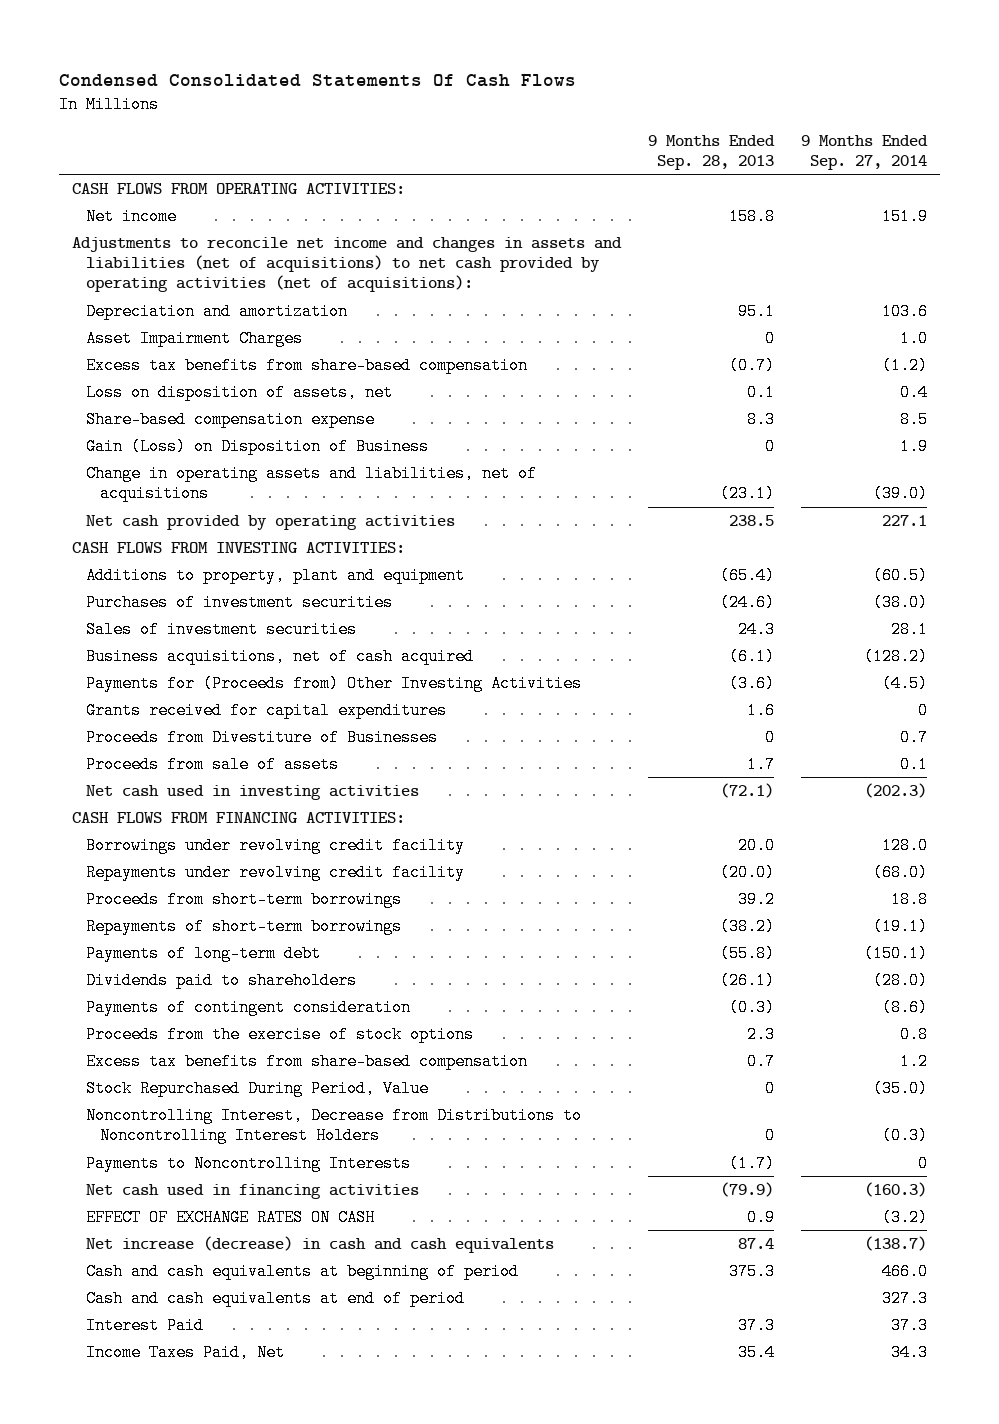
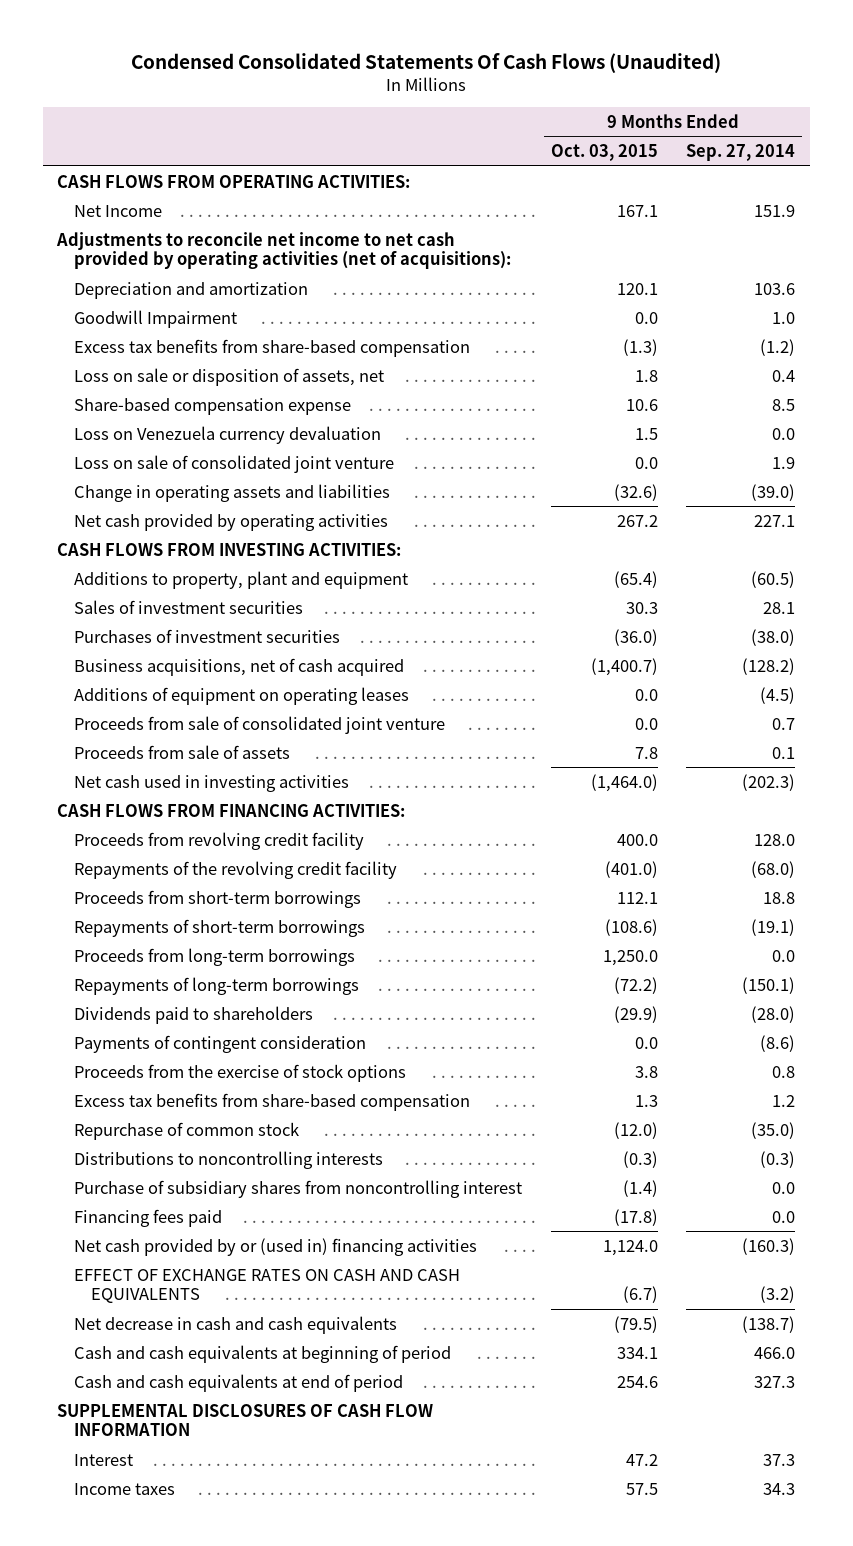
- Condensed Consolidated Statements Of Cash Flows
+ Condensed Consolidated Statements Of Cash Flows (Unaudited)
- | 9 Months Ended Sep. 28, 2013 | 9 Months Ended Sep. 27, 2014
+ | 9 Months Ended Oct. 03, 2015 | 9 Months Ended Sep. 27, 2014
- Net income | 158.8 | 151.9
- Adjustments to reconcile net income and changes in assets and liabilities (net of acquisitions) to net cash provided by operating activities (net of acquisitions):
+ Net Income | 167.1 | 151.9
+ Adjustments to reconcile net income to net cash provided by operating activities (net of acquisitions):
- Asset Impairment Charges | 0 | 1.0
+ Goodwill Impairment | 0.0 | 1.0
- Loss on disposition of assets, net | 0.1 | 0.4
+ Loss on sale or disposition of assets, net | 1.8 | 0.4
- Gain (Loss) on Disposition of Business | 0 | 1.9
- Change in operating assets and liabilities, net of acquisitions | (23.1) | (39.0)
+ Loss on Venezuela currency devaluation | 1.5 | 0.0
+ Loss on sale of consolidated joint venture | 0.0 | 1.9
+ Change in operating assets and liabilities | (32.6) | (39.0)
moved down: Purchases of investment securities | (36.0) | (38.0)
- Payments for (Proceeds from) Other Investing Activities | (3.6) | (4.5)
- Grants received for capital expenditures | 1.6 | 0
- Proceeds from Divestiture of Businesses | 0 | 0.7
+ Additions of equipment on operating leases | 0.0 | (4.5)
+ Proceeds from sale of consolidated joint venture | 0.0 | 0.7
- Borrowings under revolving credit facility | 20.0 | 128.0
- Repayments under revolving credit facility | (20.0) | (68.0)
+ Proceeds from revolving credit facility | 400.0 | 128.0
+ Repayments of the revolving credit facility | (401.0) | (68.0)
- Payments of long-term debt | (55.8) | (150.1)
+ Proceeds from long-term borrowings | 1,250.0 | 0.0
+ Repayments of long-term borrowings | (72.2) | (150.1)
- Stock Repurchased During Period, Value | 0 | (35.0)
- Noncontrolling Interest, Decrease from Distributions to Noncontrolling Interest Holders | 0 | (0.3)
- Payments to Noncontrolling Interests | (1.7) | 0
- Net cash used in financing activities | (79.9) | (160.3)
- EFFECT OF EXCHANGE RATES ON CASH | 0.9 | (3.2)
- Net increase (decrease) in cash and cash equivalents | 87.4 | (138.7)
+ Repurchase of common stock | (12.0) | (35.0)
+ Distributions to noncontrolling interests | (0.3) | (0.3)
+ Purchase of subsidiary shares from noncontrolling interest | (1.4) | 0.0
+ Financing fees paid | (17.8) | 0.0
+ Net cash provided by or (used in) financing activities | 1,124.0 | (160.3)
+ EFFECT OF EXCHANGE RATES ON CASH AND CASH EQUIVALENTS | (6.7) | (3.2)
+ Net decrease in cash and cash equivalents | (79.5) | (138.7)
- Interest Paid | 37.3 | 37.3
- Income Taxes Paid, Net | 35.4 | 34.3
+ SUPPLEMENTAL DISCLOSURES OF CASH FLOW INFORMATION
+ Interest | 47.2 | 37.3
+ Income taxes | 57.5 | 34.3

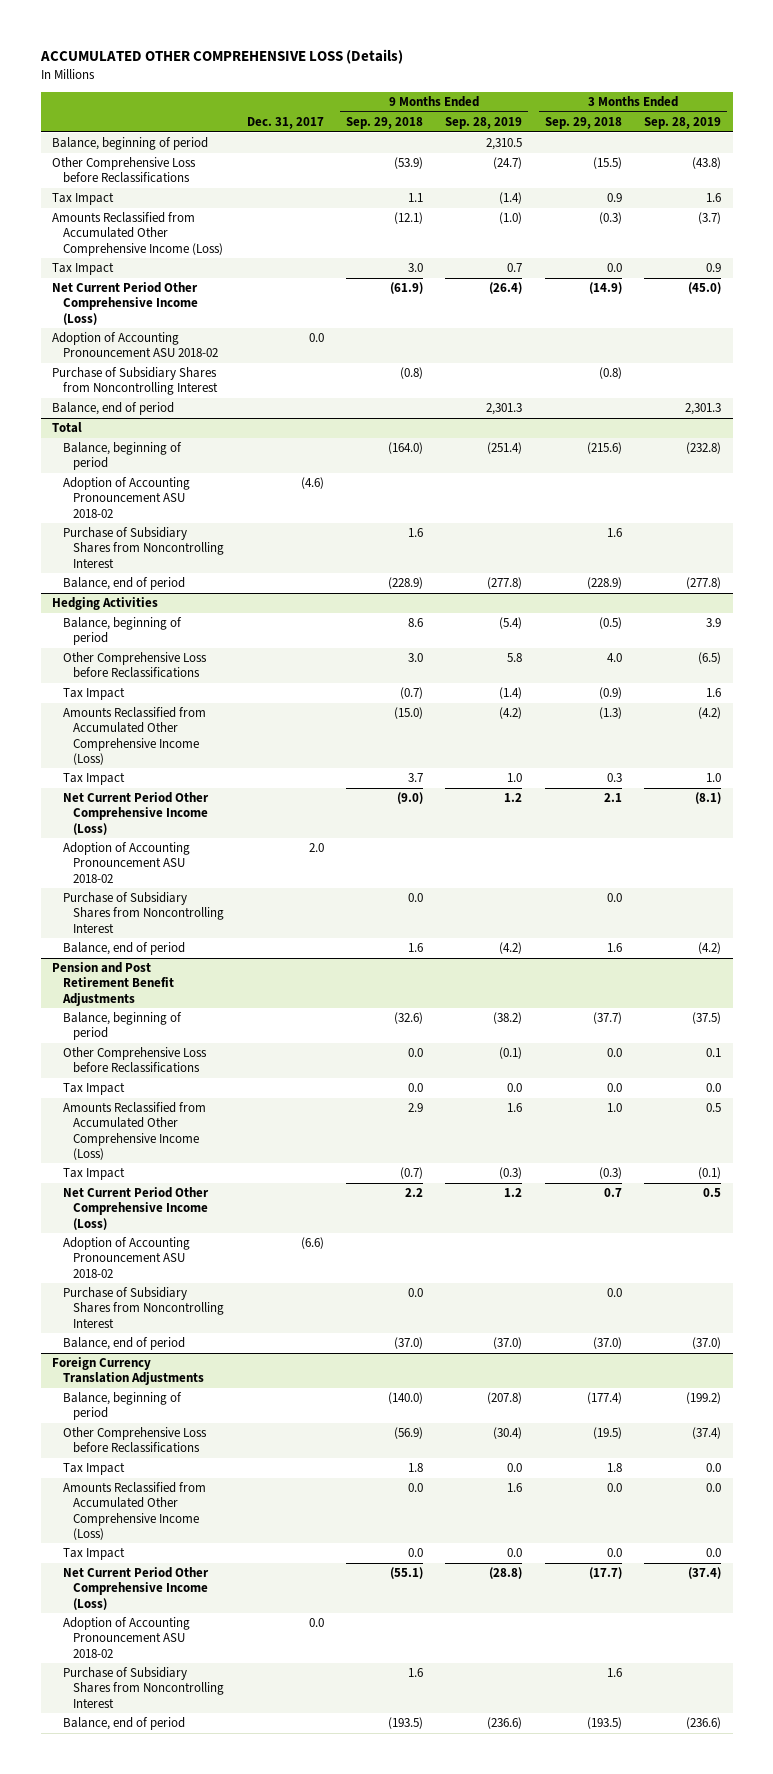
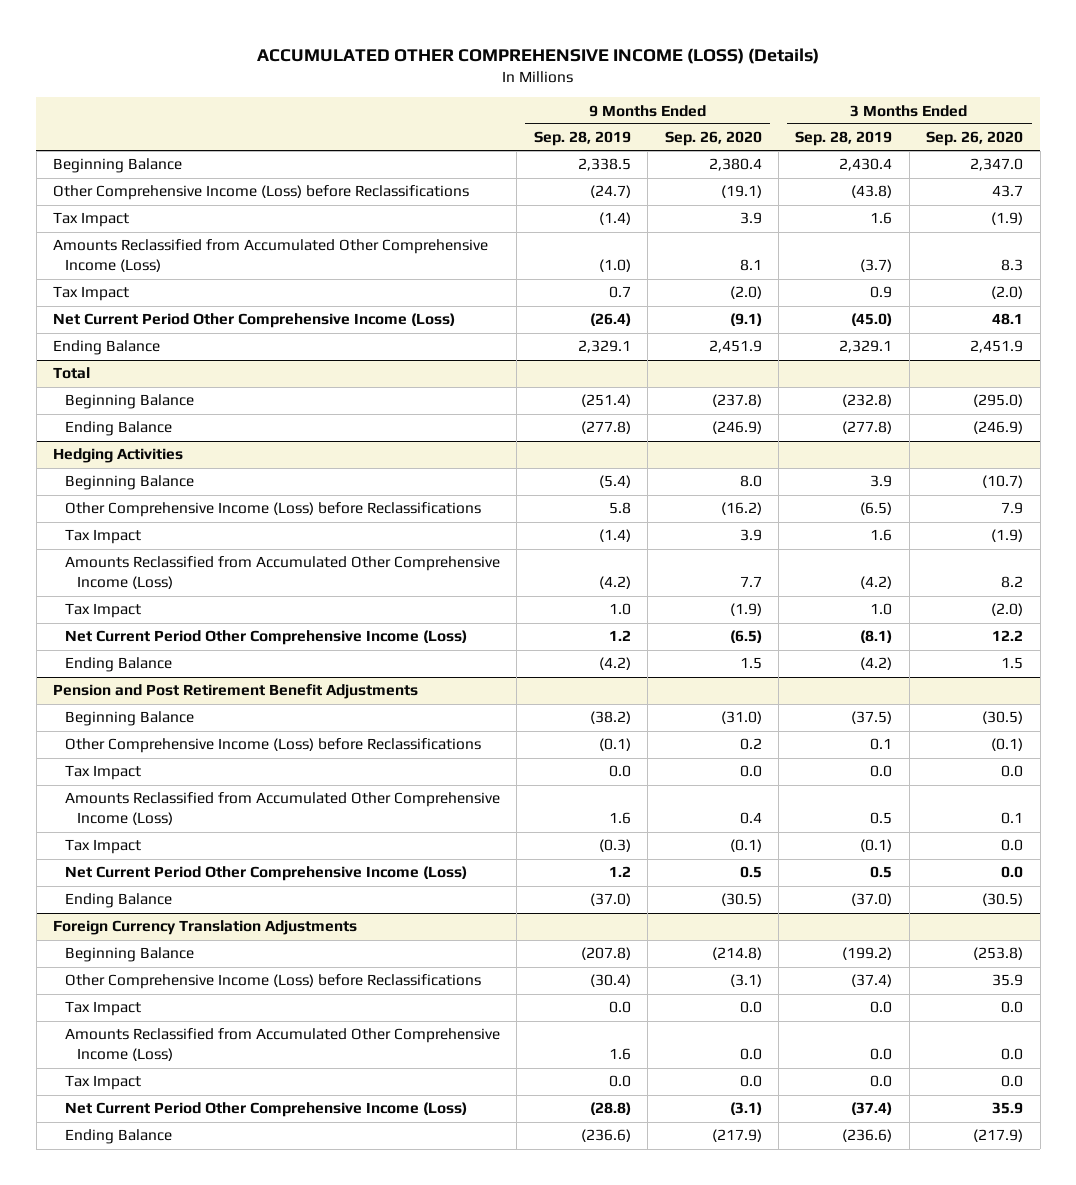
- ACCUMULATED OTHER COMPREHENSIVE LOSS (Details)
+ ACCUMULATED OTHER COMPREHENSIVE INCOME (LOSS) (Details)
- | Dec. 31, 2017 | 9 Months Ended Sep. 29, 2018 | 9 Months Ended Sep. 28, 2019 | 3 Months Ended Sep. 29, 2018 | 3 Months Ended Sep. 28, 2019
+ | 9 Months Ended Sep. 28, 2019 | 9 Months Ended Sep. 26, 2020 | 3 Months Ended Sep. 28, 2019 | 3 Months Ended Sep. 26, 2020
- Balance, beginning of period | | | 2,310.5 | |
- Other Comprehensive Loss before Reclassifications | | (53.9) | (24.7) | (15.5) | (43.8)
+ Beginning Balance | 2,338.5 | 2,380.4 | 2,430.4 | 2,347.0
+ Other Comprehensive Income (Loss) before Reclassifications | (24.7) | (19.1) | (43.8) | 43.7
- Adoption of Accounting Pronouncement ASU 2018-02 | 0.0 | | | |
- Purchase of Subsidiary Shares from Noncontrolling Interest | | (0.8) | | (0.8) |
- Balance, end of period | | | 2,301.3 | | 2,301.3
+ Ending Balance | 2,329.1 | 2,451.9 | 2,329.1 | 2,451.9
@ Total
- Balance, beginning of period | | (164.0) | (251.4) | (215.6) | (232.8)
- Adoption of Accounting Pronouncement ASU 2018-02 | (4.6) | | | |
- Purchase of Subsidiary Shares from Noncontrolling Interest | | 1.6 | | 1.6 |
- Balance, end of period | | (228.9) | (277.8) | (228.9) | (277.8)
+ Beginning Balance | (251.4) | (237.8) | (232.8) | (295.0)
+ Ending Balance | (277.8) | (246.9) | (277.8) | (246.9)
@ Hedging Activities
- Balance, beginning of period | | 8.6 | (5.4) | (0.5) | 3.9
- Other Comprehensive Loss before Reclassifications | | 3.0 | 5.8 | 4.0 | (6.5)
+ Beginning Balance | (5.4) | 8.0 | 3.9 | (10.7)
+ Other Comprehensive Income (Loss) before Reclassifications | 5.8 | (16.2) | (6.5) | 7.9
- Adoption of Accounting Pronouncement ASU 2018-02 | 2.0 | | | |
- Purchase of Subsidiary Shares from Noncontrolling Interest | | 0.0 | | 0.0 |
- Balance, end of period | | 1.6 | (4.2) | 1.6 | (4.2)
+ Ending Balance | (4.2) | 1.5 | (4.2) | 1.5
@ Pension and Post Retirement Benefit Adjustments
- Balance, beginning of period | | (32.6) | (38.2) | (37.7) | (37.5)
- Other Comprehensive Loss before Reclassifications | | 0.0 | (0.1) | 0.0 | 0.1
+ Beginning Balance | (38.2) | (31.0) | (37.5) | (30.5)
+ Other Comprehensive Income (Loss) before Reclassifications | (0.1) | 0.2 | 0.1 | (0.1)
- Adoption of Accounting Pronouncement ASU 2018-02 | (6.6) | | | |
- Purchase of Subsidiary Shares from Noncontrolling Interest | | 0.0 | | 0.0 |
- Balance, end of period | | (37.0) | (37.0) | (37.0) | (37.0)
+ Ending Balance | (37.0) | (30.5) | (37.0) | (30.5)
@ Foreign Currency Translation Adjustments
- Balance, beginning of period | | (140.0) | (207.8) | (177.4) | (199.2)
- Other Comprehensive Loss before Reclassifications | | (56.9) | (30.4) | (19.5) | (37.4)
+ Beginning Balance | (207.8) | (214.8) | (199.2) | (253.8)
+ Other Comprehensive Income (Loss) before Reclassifications | (30.4) | (3.1) | (37.4) | 35.9
- Adoption of Accounting Pronouncement ASU 2018-02 | 0.0 | | | |
- Purchase of Subsidiary Shares from Noncontrolling Interest | | 1.6 | | 1.6 |
- Balance, end of period | | (193.5) | (236.6) | (193.5) | (236.6)
+ Ending Balance | (236.6) | (217.9) | (236.6) | (217.9)

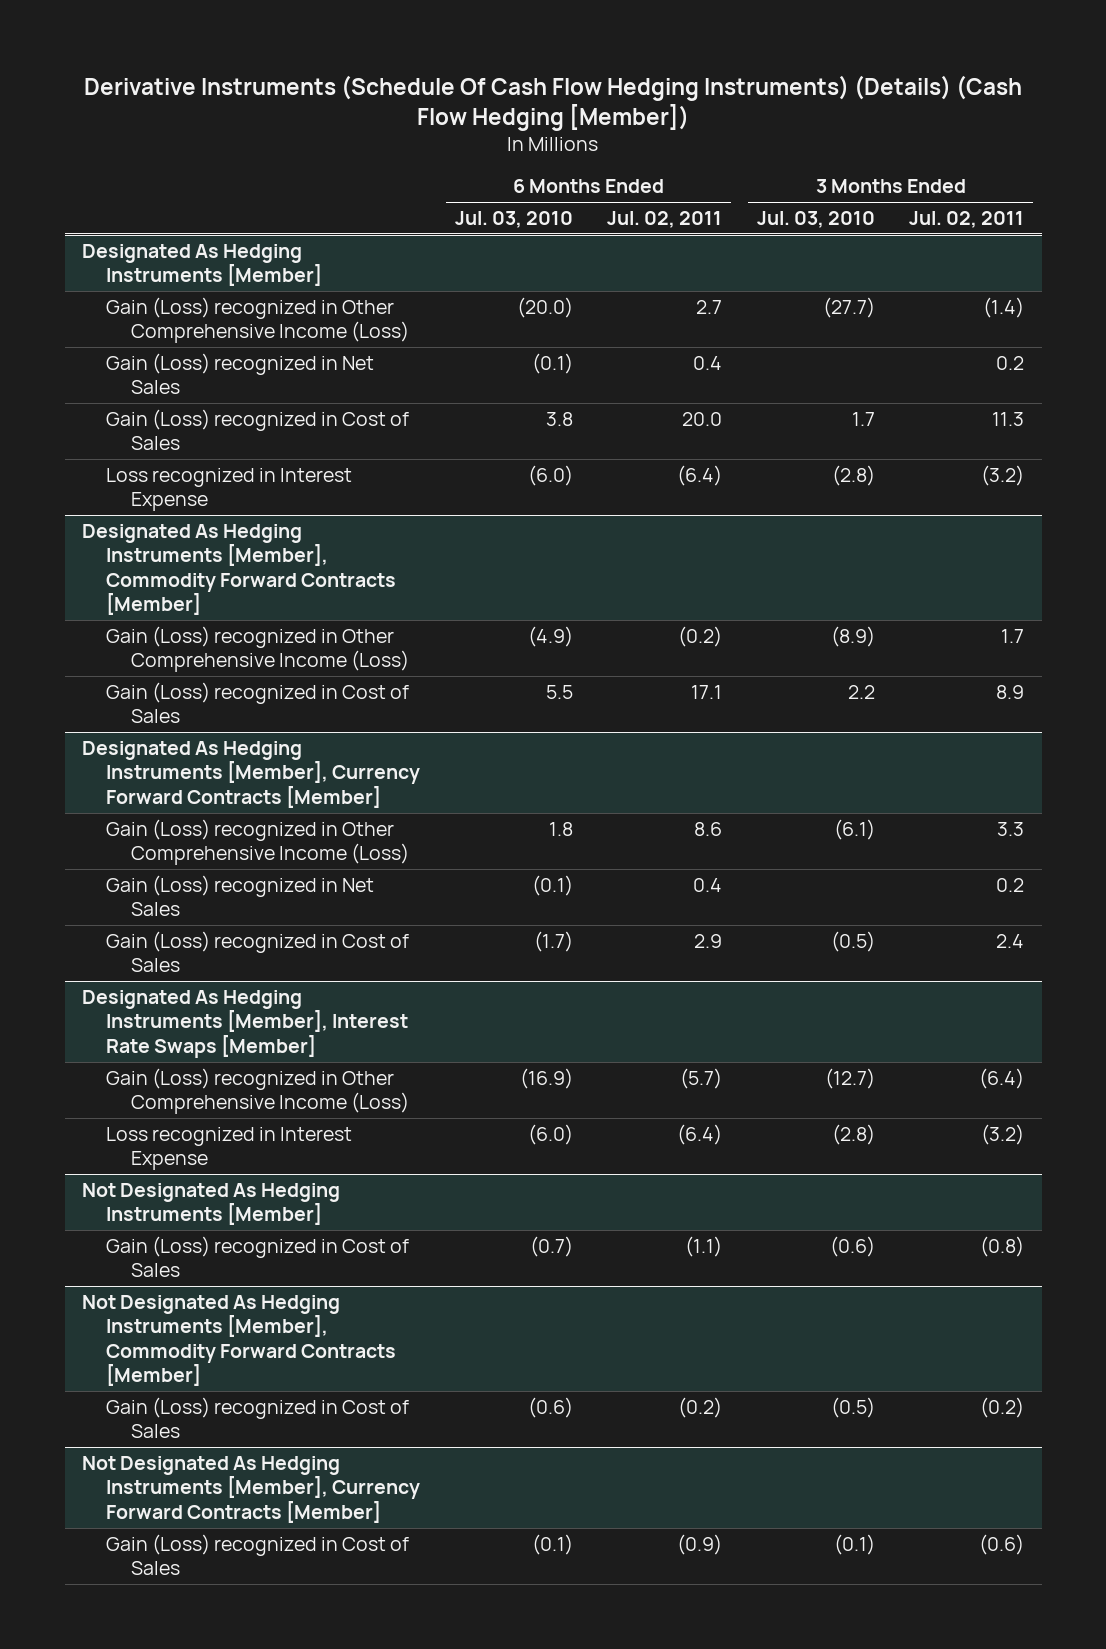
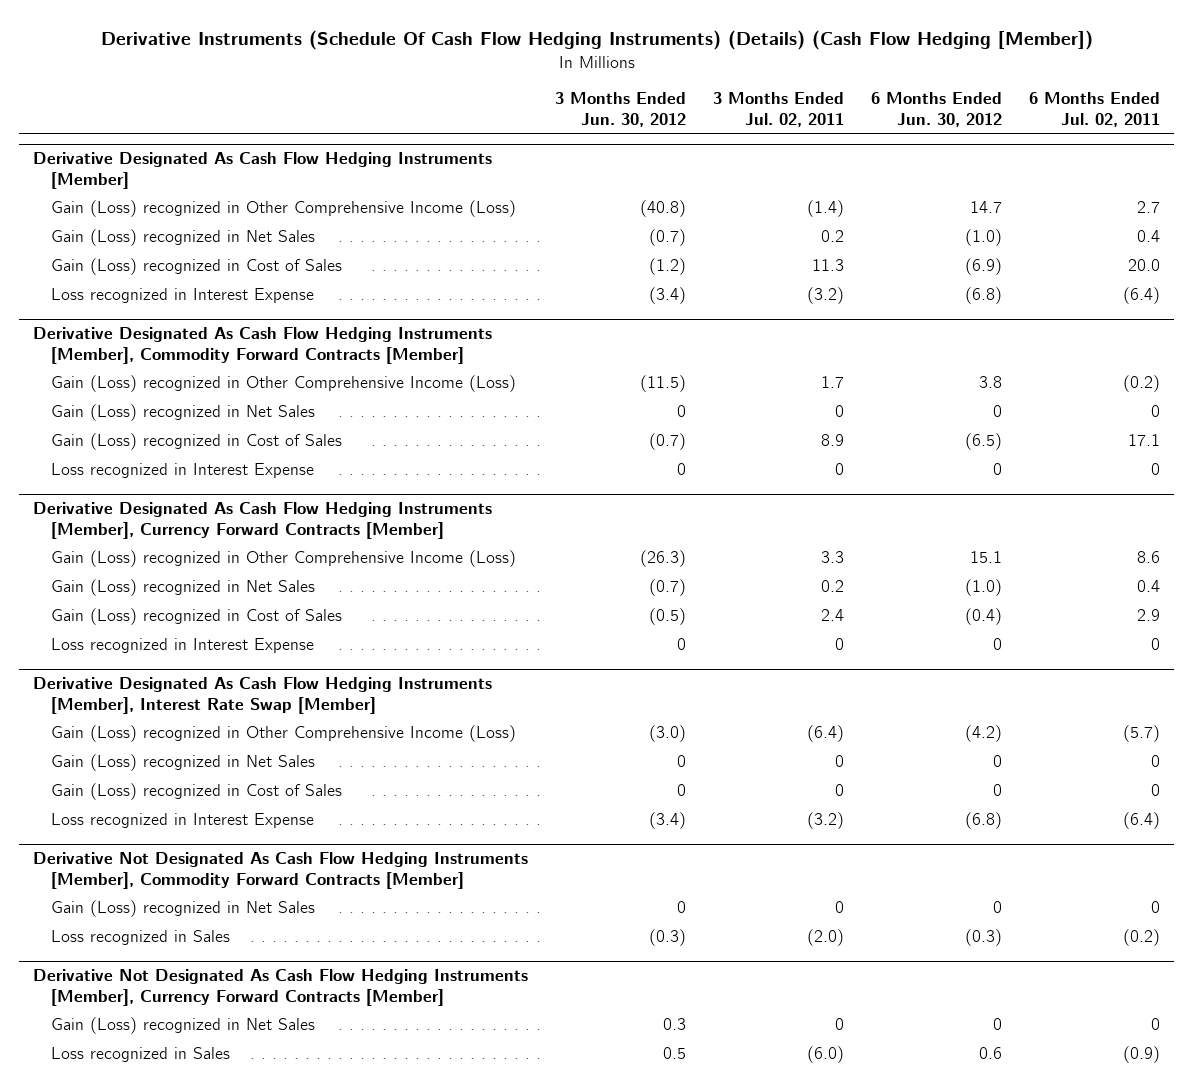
- | 6 Months Ended Jul. 03, 2010 | 6 Months Ended Jul. 02, 2011 | 3 Months Ended Jul. 03, 2010 | 3 Months Ended Jul. 02, 2011
+ | 3 Months Ended Jun. 30, 2012 | 3 Months Ended Jul. 02, 2011 | 6 Months Ended Jun. 30, 2012 | 6 Months Ended Jul. 02, 2011
- Designated As Hedging Instruments [Member]
+ Derivative Designated As Cash Flow Hedging Instruments [Member]
- Designated As Hedging Instruments [Member], Commodity Forward Contracts [Member]
+ Derivative Designated As Cash Flow Hedging Instruments [Member], Commodity Forward Contracts [Member]
+ Gain (Loss) recognized in Net Sales | 0 | 0 | 0 | 0
- Designated As Hedging Instruments [Member], Currency Forward Contracts [Member]
+ Loss recognized in Interest Expense | 0 | 0 | 0 | 0
+ Derivative Designated As Cash Flow Hedging Instruments [Member], Currency Forward Contracts [Member]
- Designated As Hedging Instruments [Member], Interest Rate Swaps [Member]
+ Loss recognized in Interest Expense | 0 | 0 | 0 | 0
+ Derivative Designated As Cash Flow Hedging Instruments [Member], Interest Rate Swap [Member]
+ Gain (Loss) recognized in Net Sales | 0 | 0 | 0 | 0
+ Gain (Loss) recognized in Cost of Sales | 0 | 0 | 0 | 0
- Not Designated As Hedging Instruments [Member]
- Gain (Loss) recognized in Cost of Sales | (0.7) | (1.1) | (0.6) | (0.8)
- Not Designated As Hedging Instruments [Member], Commodity Forward Contracts [Member]
- Gain (Loss) recognized in Cost of Sales | (0.6) | (0.2) | (0.5) | (0.2)
- Not Designated As Hedging Instruments [Member], Currency Forward Contracts [Member]
- Gain (Loss) recognized in Cost of Sales | (0.1) | (0.9) | (0.1) | (0.6)
+ Derivative Not Designated As Cash Flow Hedging Instruments [Member], Commodity Forward Contracts [Member]
+ Gain (Loss) recognized in Net Sales | 0 | 0 | 0 | 0
+ Loss recognized in Sales | (0.3) | (2.0) | (0.3) | (0.2)
+ Derivative Not Designated As Cash Flow Hedging Instruments [Member], Currency Forward Contracts [Member]
+ Gain (Loss) recognized in Net Sales | 0.3 | 0 | 0 | 0
+ Loss recognized in Sales | 0.5 | (6.0) | 0.6 | (0.9)

